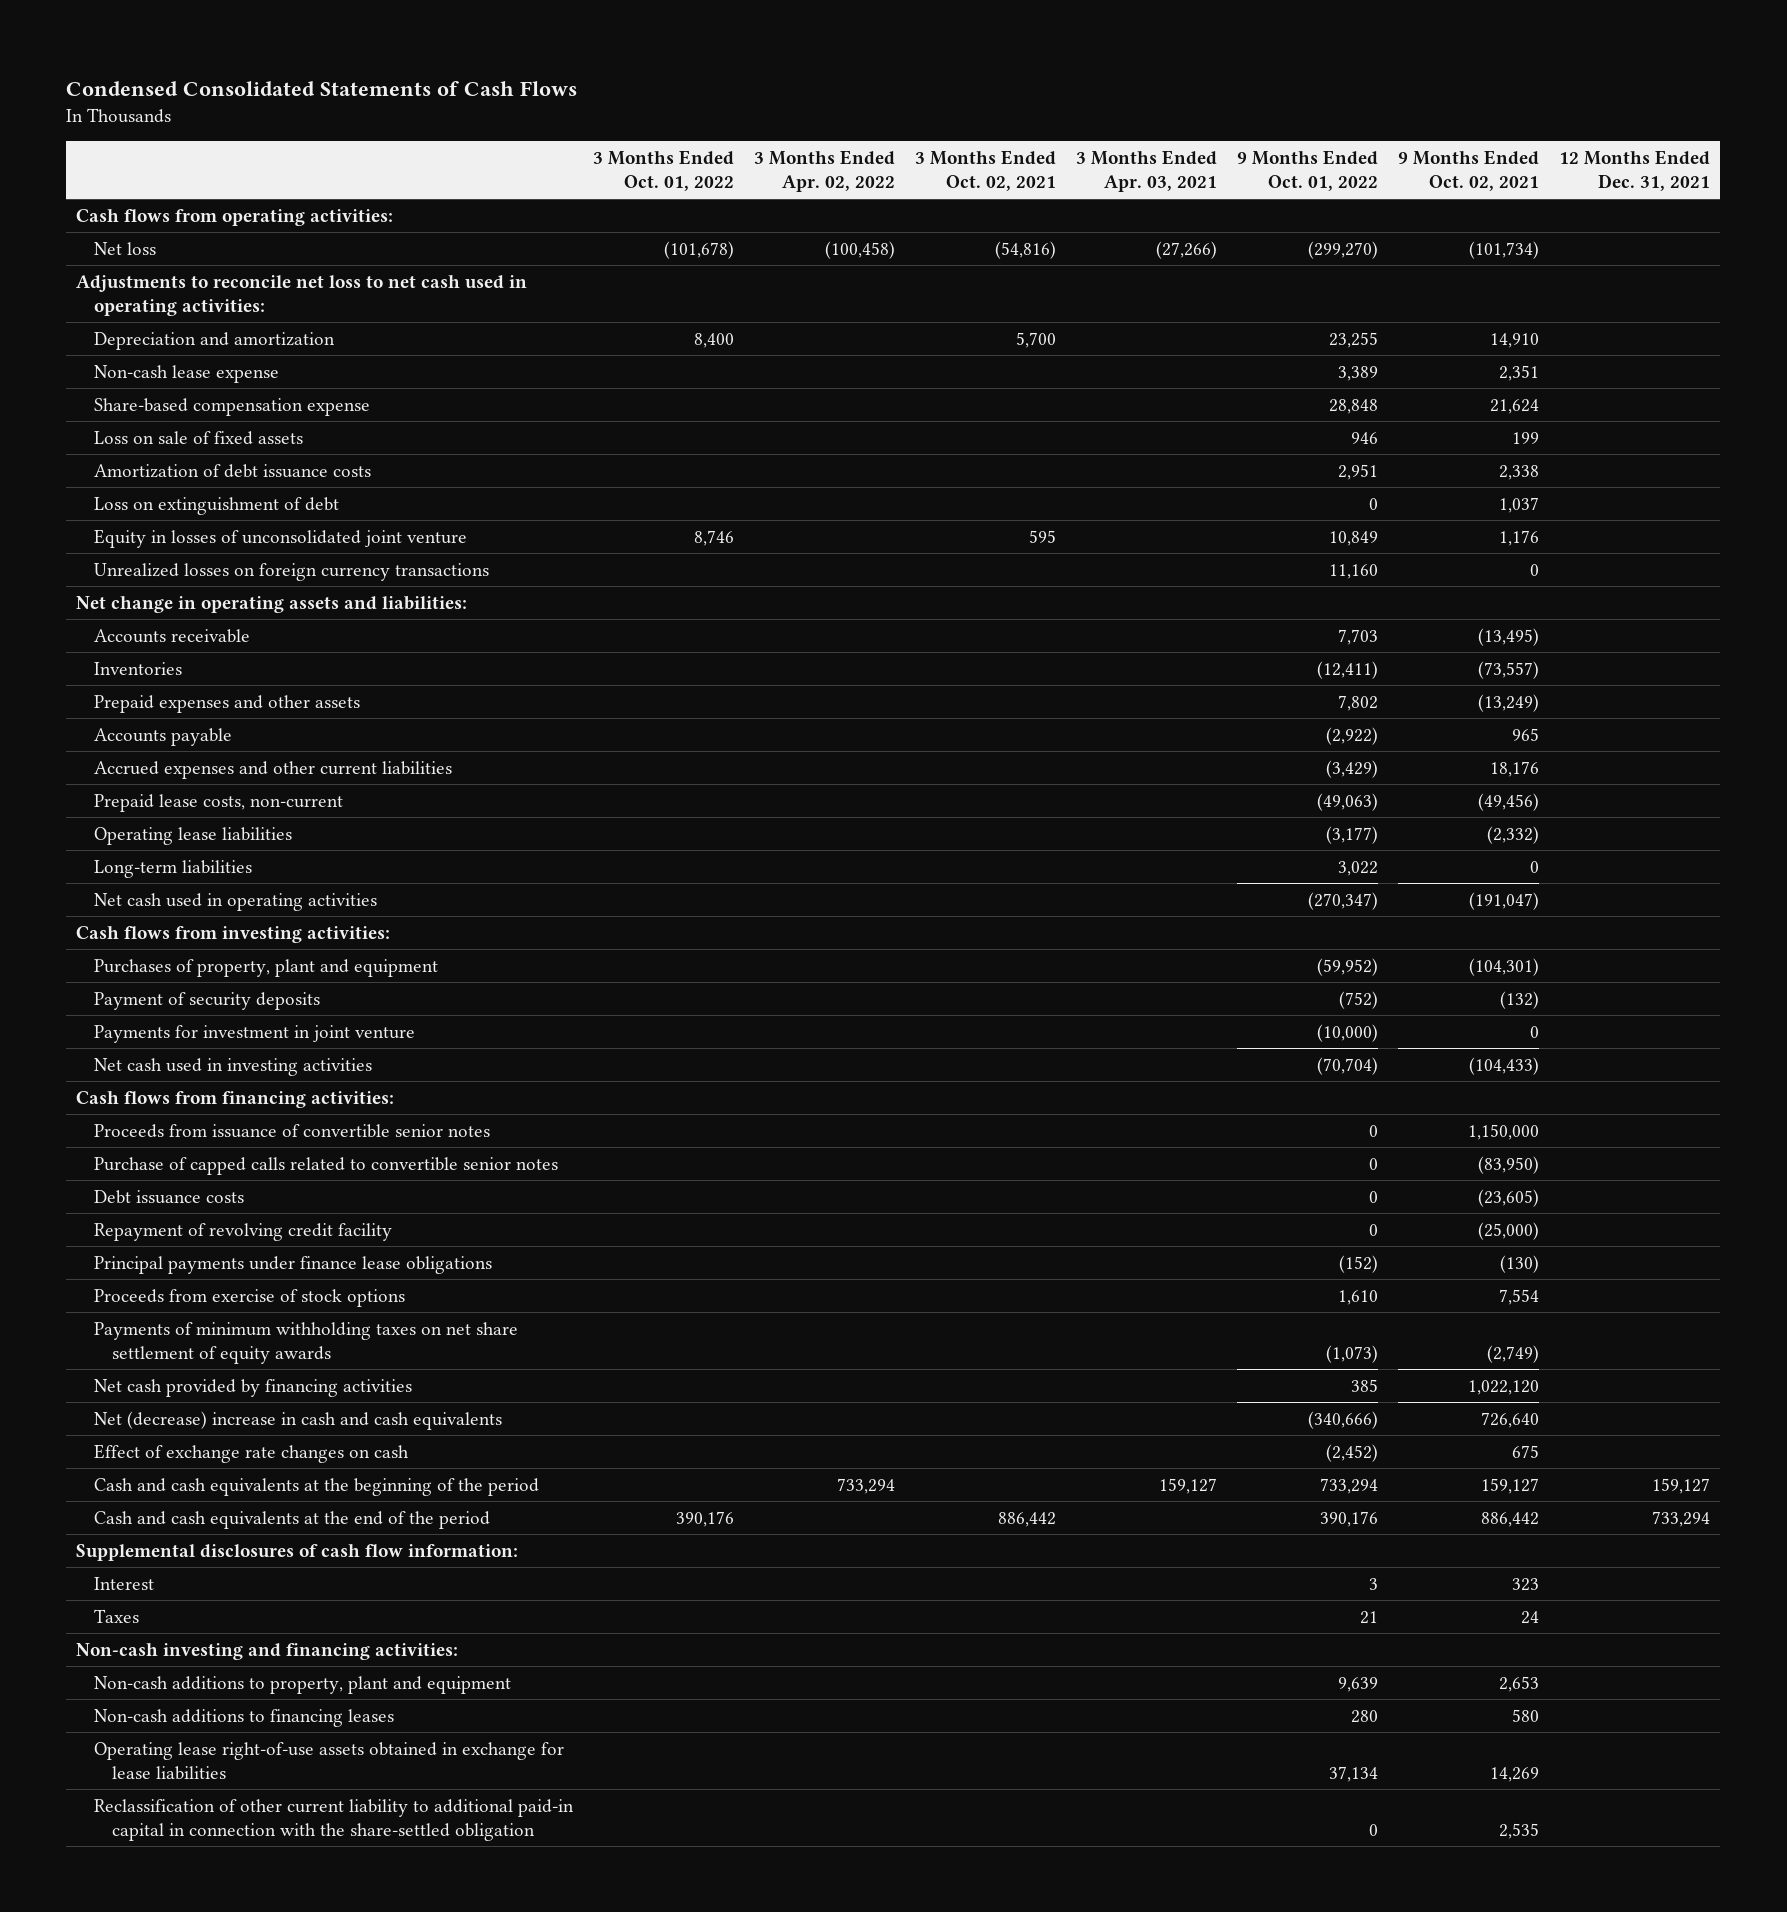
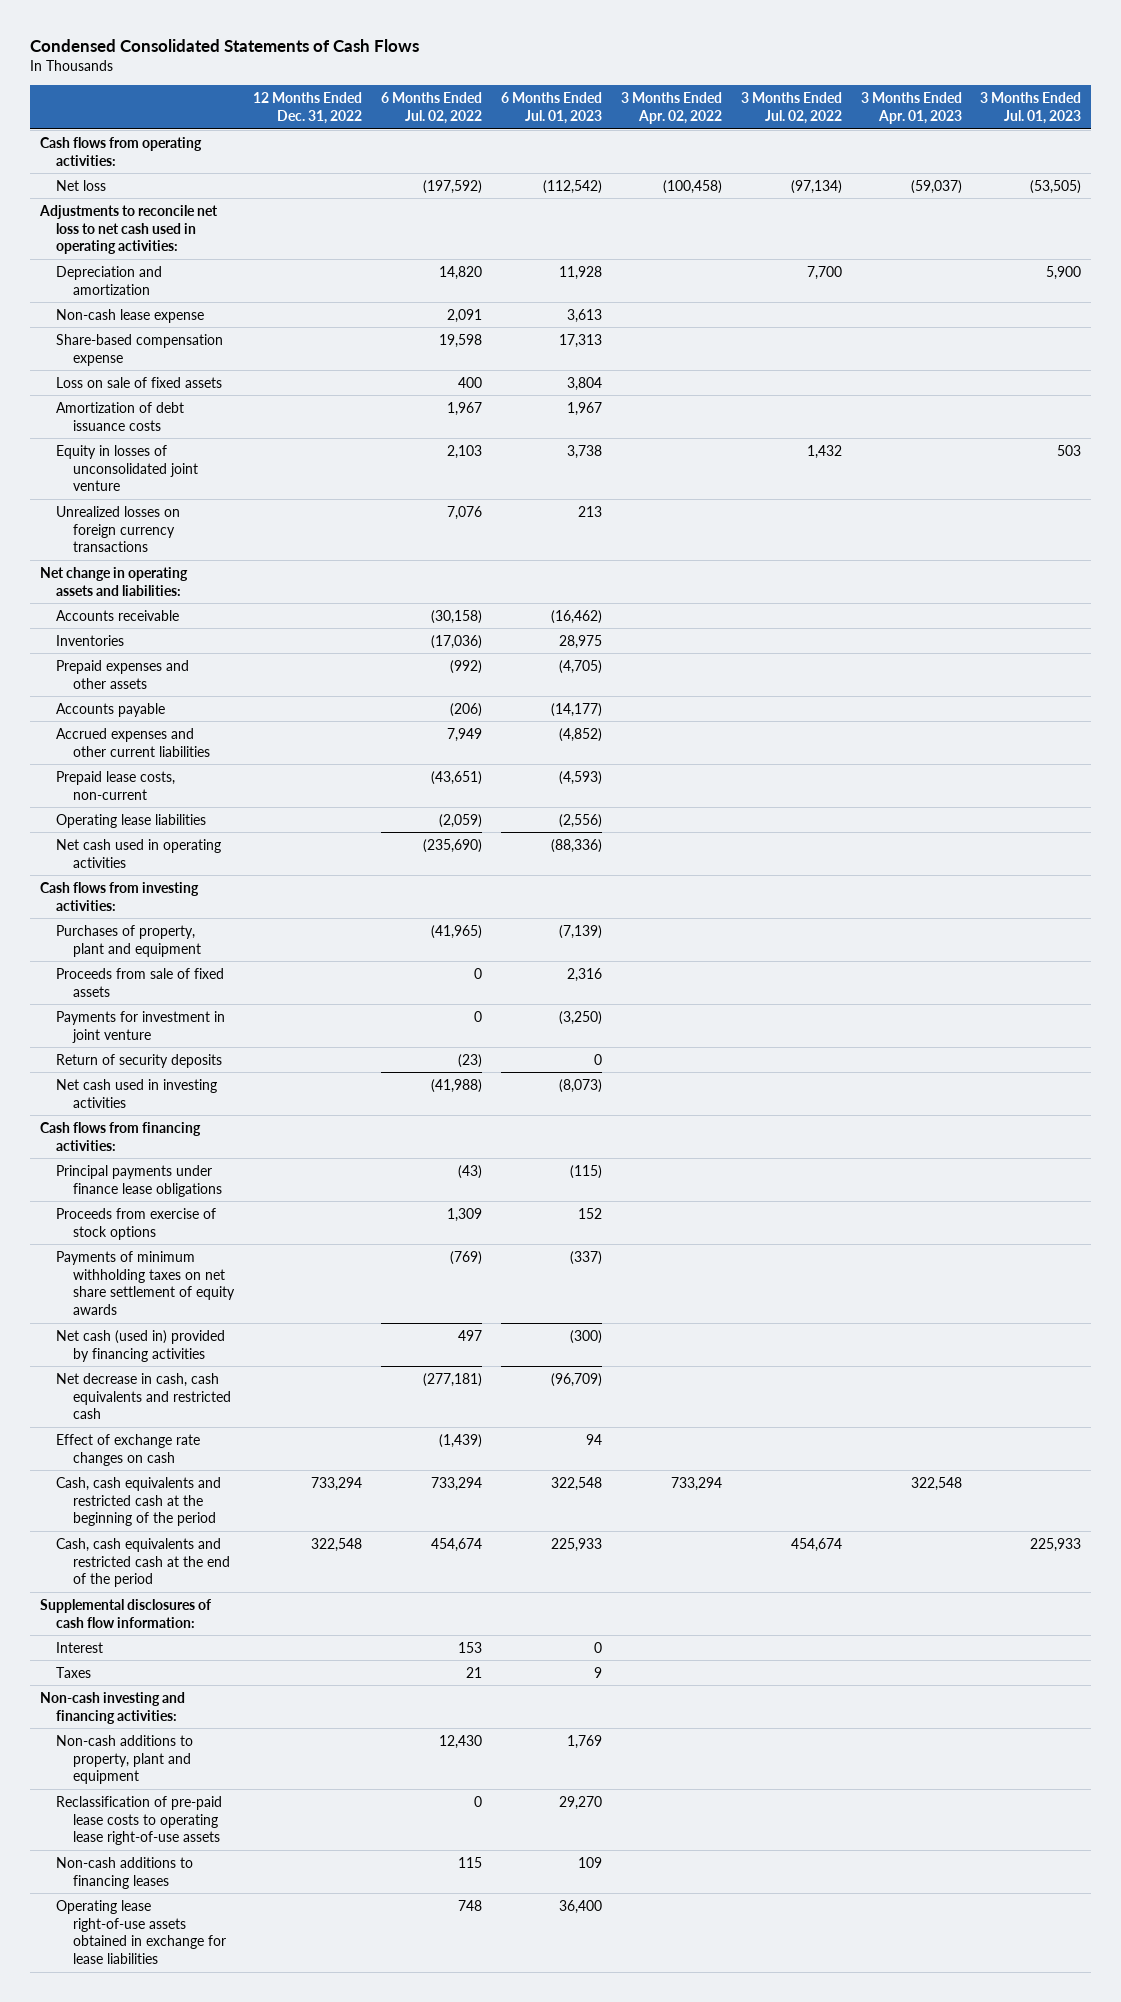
- | 3 Months Ended Oct. 01, 2022 | 3 Months Ended Apr. 02, 2022 | 3 Months Ended Oct. 02, 2021 | 3 Months Ended Apr. 03, 2021 | 9 Months Ended Oct. 01, 2022 | 9 Months Ended Oct. 02, 2021 | 12 Months Ended Dec. 31, 2021
+ | 12 Months Ended Dec. 31, 2022 | 6 Months Ended Jul. 02, 2022 | 6 Months Ended Jul. 01, 2023 | 3 Months Ended Apr. 02, 2022 | 3 Months Ended Jul. 02, 2022 | 3 Months Ended Apr. 01, 2023 | 3 Months Ended Jul. 01, 2023
- Loss on extinguishment of debt | | | | | 0 | 1,037 |
- Long-term liabilities | | | | | 3,022 | 0 |
- Payment of security deposits | | | | | (752) | (132) |
+ Proceeds from sale of fixed assets | | 0 | 2,316 | | | |
+ Return of security deposits | | (23) | 0 | | | |
- Proceeds from issuance of convertible senior notes | | | | | 0 | 1,150,000 |
- Purchase of capped calls related to convertible senior notes | | | | | 0 | (83,950) |
- Debt issuance costs | | | | | 0 | (23,605) |
- Repayment of revolving credit facility | | | | | 0 | (25,000) |
- Net cash provided by financing activities | | | | | 385 | 1,022,120 |
- Net (decrease) increase in cash and cash equivalents | | | | | (340,666) | 726,640 |
+ Net cash (used in) provided by financing activities | | 497 | (300) | | | |
+ Net decrease in cash, cash equivalents and restricted cash | | (277,181) | (96,709) | | | |
- Cash and cash equivalents at the beginning of the period | | 733,294 | | 159,127 | 733,294 | 159,127 | 159,127
- Cash and cash equivalents at the end of the period | 390,176 | | 886,442 | | 390,176 | 886,442 | 733,294
+ Cash, cash equivalents and restricted cash at the beginning of the period | 733,294 | 733,294 | 322,548 | 733,294 | | 322,548 |
+ Cash, cash equivalents and restricted cash at the end of the period | 322,548 | 454,674 | 225,933 | | 454,674 | | 225,933
+ Reclassification of pre-paid lease costs to operating lease right-of-use assets | | 0 | 29,270 | | | |
- Reclassification of other current liability to additional paid-in capital in connection with the share-settled obligation | | | | | 0 | 2,535 |

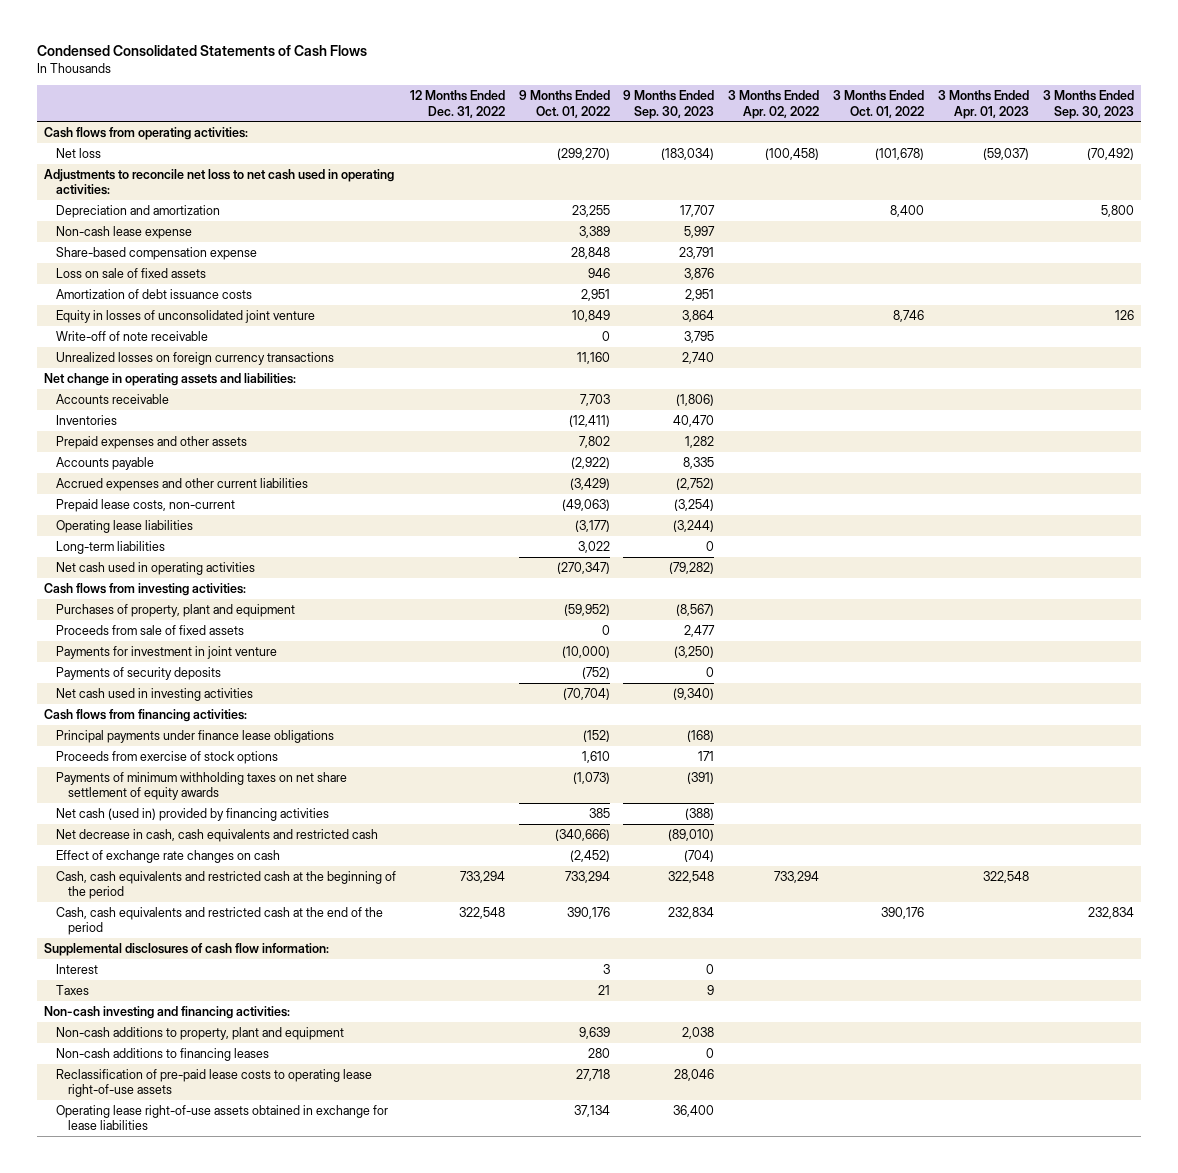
- | 12 Months Ended Dec. 31, 2022 | 6 Months Ended Jul. 02, 2022 | 6 Months Ended Jul. 01, 2023 | 3 Months Ended Apr. 02, 2022 | 3 Months Ended Jul. 02, 2022 | 3 Months Ended Apr. 01, 2023 | 3 Months Ended Jul. 01, 2023
+ | 12 Months Ended Dec. 31, 2022 | 9 Months Ended Oct. 01, 2022 | 9 Months Ended Sep. 30, 2023 | 3 Months Ended Apr. 02, 2022 | 3 Months Ended Oct. 01, 2022 | 3 Months Ended Apr. 01, 2023 | 3 Months Ended Sep. 30, 2023
+ Write-off of note receivable | | 0 | 3,795 | | | |
+ Long-term liabilities | | 3,022 | 0 | | | |
- Return of security deposits | | (23) | 0 | | | |
+ Payments of security deposits | | (752) | 0 | | | |
moved down: Reclassification of pre-paid lease costs to operating lease right-of-use assets | | 27,718 | 28,046 | | | |

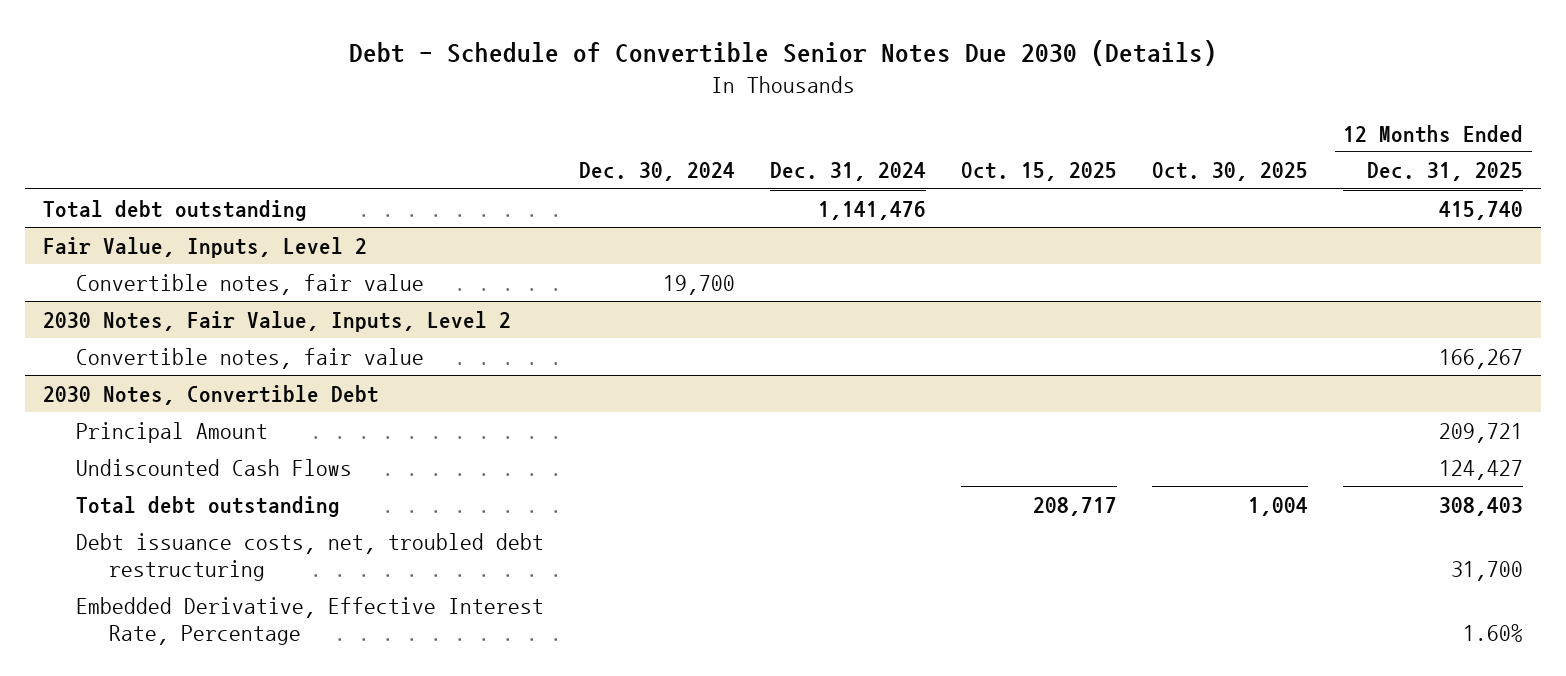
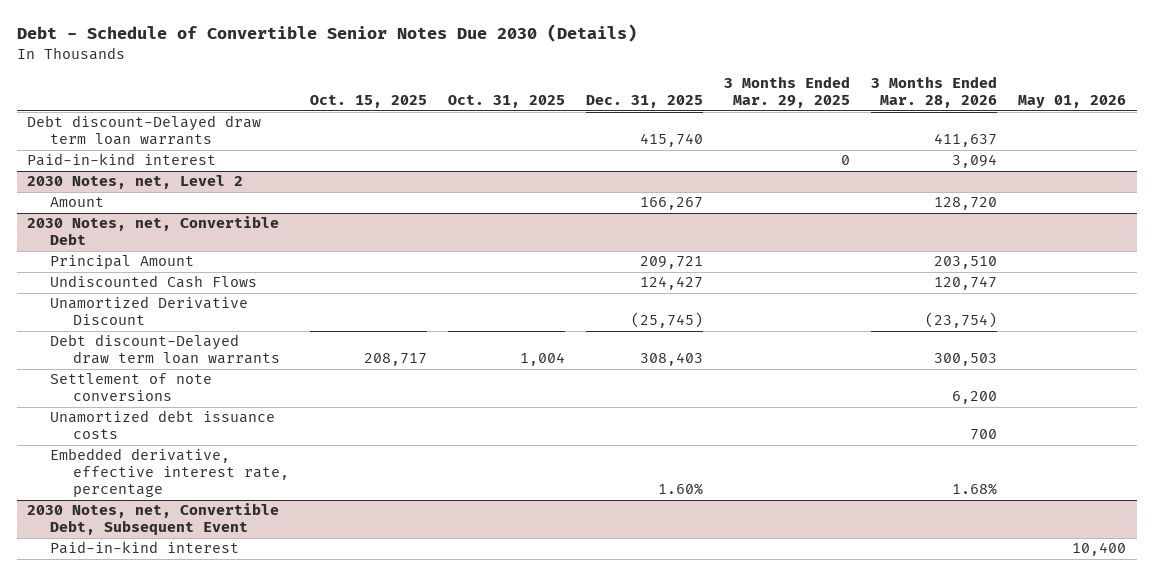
- | Dec. 30, 2024 | Dec. 31, 2024 | Oct. 15, 2025 | Oct. 30, 2025 | 12 Months Ended Dec. 31, 2025
+ | Oct. 15, 2025 | Oct. 31, 2025 | Dec. 31, 2025 | 3 Months Ended Mar. 29, 2025 | 3 Months Ended Mar. 28, 2026 | May 01, 2026
- Total debt outstanding | | 1,141,476 | | | 415,740
- Fair Value, Inputs, Level 2
- Convertible notes, fair value | 19,700 | | | |
- 2030 Notes, Fair Value, Inputs, Level 2
- Convertible notes, fair value | | | | | 166,267
- 2030 Notes, Convertible Debt
+ Debt discount-Delayed draw term loan warrants | | | 415,740 | | 411,637 |
+ Paid-in-kind interest | | | | 0 | 3,094 |
+ 2030 Notes, net, Level 2
+ Amount | | | 166,267 | | 128,720 |
+ 2030 Notes, net, Convertible Debt
- Total debt outstanding | | | 208,717 | 1,004 | 308,403
- Debt issuance costs, net, troubled debt restructuring | | | | | 31,700
- Embedded Derivative, Effective Interest Rate, Percentage | | | | | 1.60%
+ Unamortized Derivative Discount | | | (25,745) | | (23,754) |
+ Debt discount-Delayed draw term loan warrants | 208,717 | 1,004 | 308,403 | | 300,503 |
+ Settlement of note conversions | | | | | 6,200 |
+ Unamortized debt issuance costs | | | | | 700 |
+ Embedded derivative, effective interest rate, percentage | | | 1.60% | | 1.68% |
+ 2030 Notes, net, Convertible Debt, Subsequent Event
+ Paid-in-kind interest | | | | | | 10,400

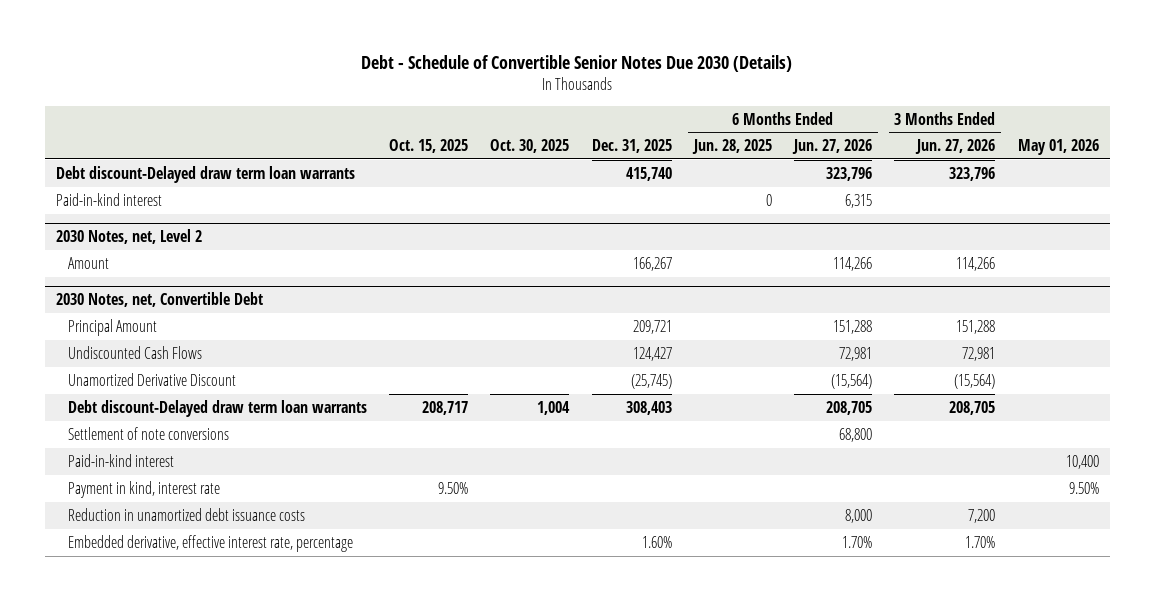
- | Oct. 15, 2025 | Oct. 31, 2025 | Dec. 31, 2025 | 3 Months Ended Mar. 29, 2025 | 3 Months Ended Mar. 28, 2026 | May 01, 2026
+ | Oct. 15, 2025 | Oct. 30, 2025 | Dec. 31, 2025 | 6 Months Ended Jun. 28, 2025 | 6 Months Ended Jun. 27, 2026 | 3 Months Ended Jun. 27, 2026 | May 01, 2026
@ 2030 Notes, net, Convertible Debt
- Unamortized debt issuance costs | | | | | 700 |
+ Paid-in-kind interest | | | | | | | 10,400
+ Payment in kind, interest rate | 9.50% | | | | | | 9.50%
+ Reduction in unamortized debt issuance costs | | | | | 8,000 | 7,200 |
- 2030 Notes, net, Convertible Debt, Subsequent Event
- Paid-in-kind interest | | | | | | 10,400

